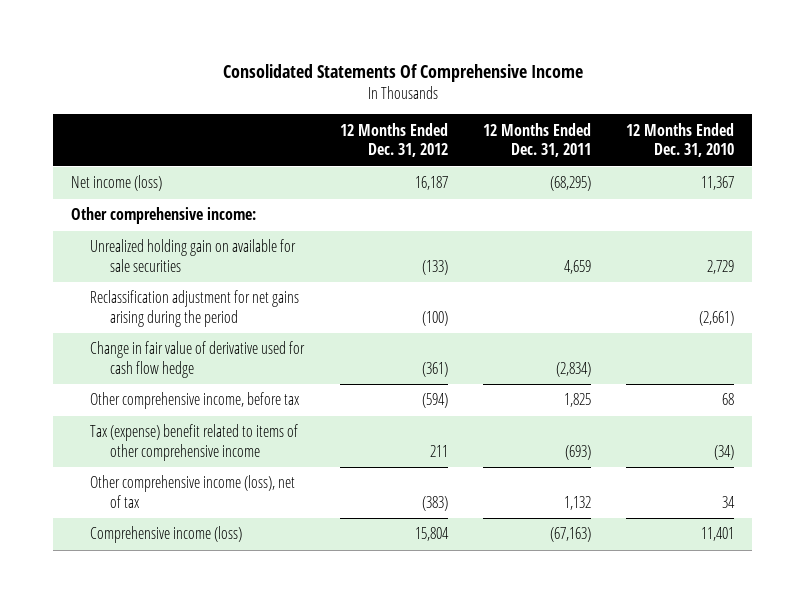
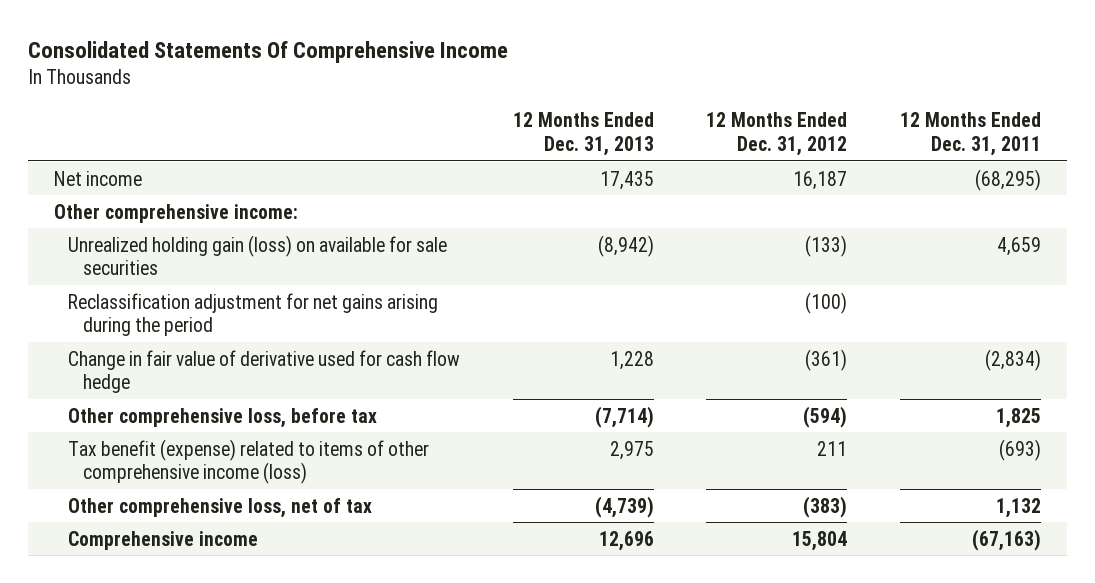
- | 12 Months Ended Dec. 31, 2012 | 12 Months Ended Dec. 31, 2011 | 12 Months Ended Dec. 31, 2010
+ | 12 Months Ended Dec. 31, 2013 | 12 Months Ended Dec. 31, 2012 | 12 Months Ended Dec. 31, 2011
- Net income (loss) | 16,187 | (68,295) | 11,367
+ Net income | 17,435 | 16,187 | (68,295)
- Unrealized holding gain on available for sale securities | (133) | 4,659 | 2,729
+ Unrealized holding gain (loss) on available for sale securities | (8,942) | (133) | 4,659
- Other comprehensive income, before tax | (594) | 1,825 | 68
- Tax (expense) benefit related to items of other comprehensive income | 211 | (693) | (34)
- Other comprehensive income (loss), net of tax | (383) | 1,132 | 34
- Comprehensive income (loss) | 15,804 | (67,163) | 11,401
+ Other comprehensive loss, before tax | (7,714) | (594) | 1,825
+ Tax benefit (expense) related to items of other comprehensive income (loss) | 2,975 | 211 | (693)
+ Other comprehensive loss, net of tax | (4,739) | (383) | 1,132
+ Comprehensive income | 12,696 | 15,804 | (67,163)

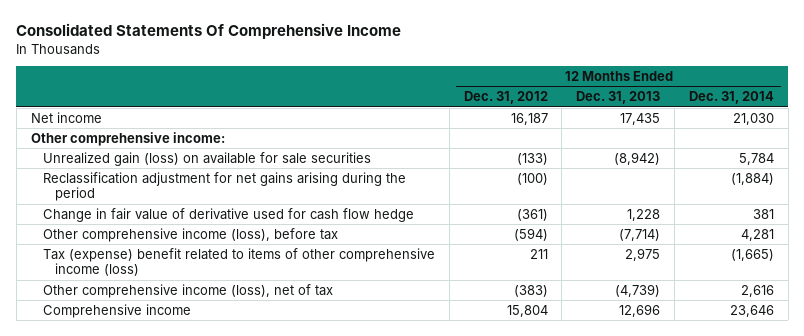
- | 12 Months Ended Dec. 31, 2013 | 12 Months Ended Dec. 31, 2012 | 12 Months Ended Dec. 31, 2011
+ | 12 Months Ended Dec. 31, 2012 | 12 Months Ended Dec. 31, 2013 | 12 Months Ended Dec. 31, 2014
- Unrealized holding gain (loss) on available for sale securities | (8,942) | (133) | 4,659
+ Unrealized gain (loss) on available for sale securities | (133) | (8,942) | 5,784
- Other comprehensive loss, before tax | (7,714) | (594) | 1,825
- Tax benefit (expense) related to items of other comprehensive income (loss) | 2,975 | 211 | (693)
- Other comprehensive loss, net of tax | (4,739) | (383) | 1,132
+ Other comprehensive income (loss), before tax | (594) | (7,714) | 4,281
+ Tax (expense) benefit related to items of other comprehensive income (loss) | 211 | 2,975 | (1,665)
+ Other comprehensive income (loss), net of tax | (383) | (4,739) | 2,616

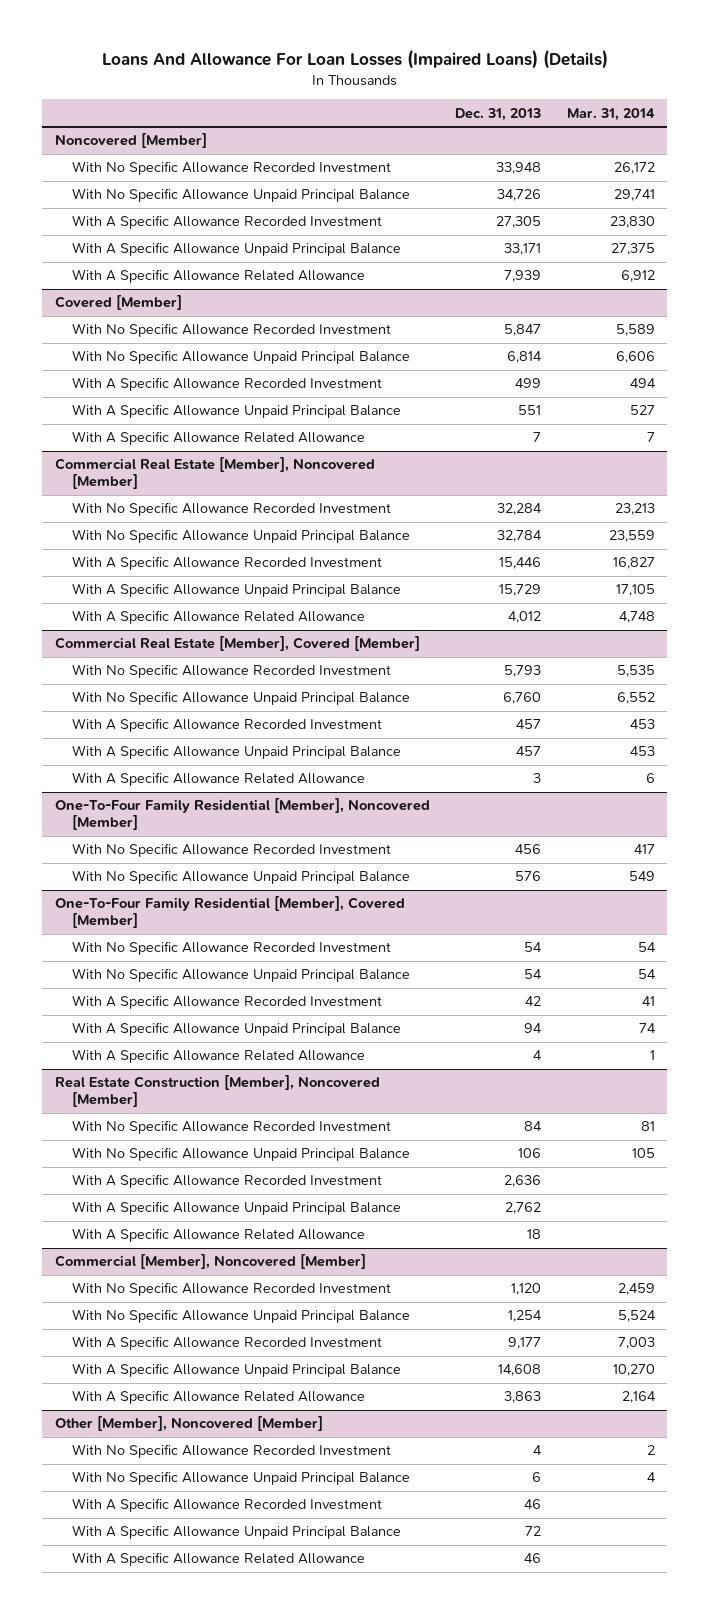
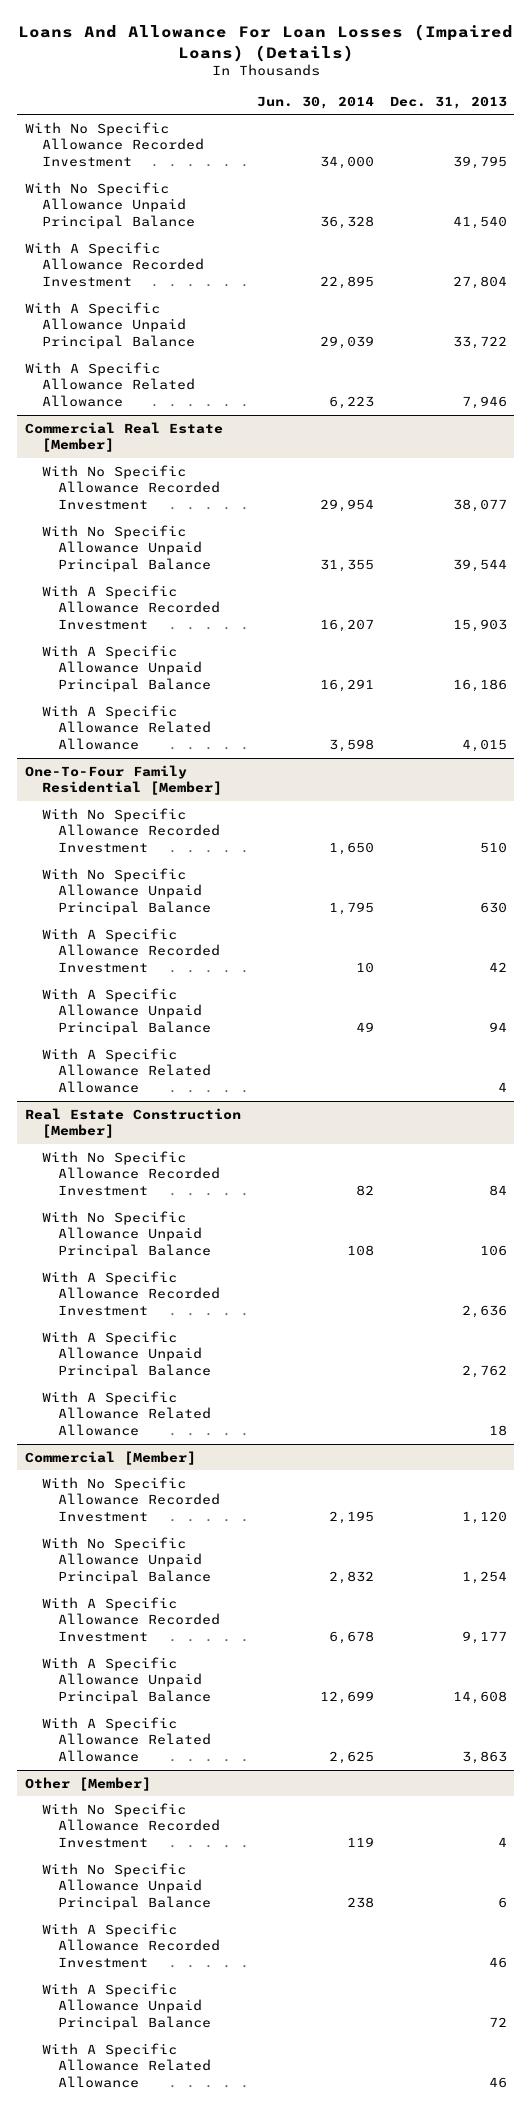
- | Dec. 31, 2013 | Mar. 31, 2014
+ | Jun. 30, 2014 | Dec. 31, 2013
- Noncovered [Member]
- With No Specific Allowance Recorded Investment | 33,948 | 26,172
- With No Specific Allowance Unpaid Principal Balance | 34,726 | 29,741
- With A Specific Allowance Recorded Investment | 27,305 | 23,830
- With A Specific Allowance Unpaid Principal Balance | 33,171 | 27,375
- With A Specific Allowance Related Allowance | 7,939 | 6,912
- Covered [Member]
- With No Specific Allowance Recorded Investment | 5,847 | 5,589
- With No Specific Allowance Unpaid Principal Balance | 6,814 | 6,606
- With A Specific Allowance Recorded Investment | 499 | 494
- With A Specific Allowance Unpaid Principal Balance | 551 | 527
- With A Specific Allowance Related Allowance | 7 | 7
- Commercial Real Estate [Member], Noncovered [Member]
- With No Specific Allowance Recorded Investment | 32,284 | 23,213
- With No Specific Allowance Unpaid Principal Balance | 32,784 | 23,559
- With A Specific Allowance Recorded Investment | 15,446 | 16,827
- With A Specific Allowance Unpaid Principal Balance | 15,729 | 17,105
- With A Specific Allowance Related Allowance | 4,012 | 4,748
- Commercial Real Estate [Member], Covered [Member]
- With No Specific Allowance Recorded Investment | 5,793 | 5,535
- With No Specific Allowance Unpaid Principal Balance | 6,760 | 6,552
- With A Specific Allowance Recorded Investment | 457 | 453
- With A Specific Allowance Unpaid Principal Balance | 457 | 453
- With A Specific Allowance Related Allowance | 3 | 6
- One-To-Four Family Residential [Member], Noncovered [Member]
- With No Specific Allowance Recorded Investment | 456 | 417
- With No Specific Allowance Unpaid Principal Balance | 576 | 549
- One-To-Four Family Residential [Member], Covered [Member]
- With No Specific Allowance Recorded Investment | 54 | 54
- With No Specific Allowance Unpaid Principal Balance | 54 | 54
+ With No Specific Allowance Recorded Investment | 34,000 | 39,795
+ With No Specific Allowance Unpaid Principal Balance | 36,328 | 41,540
+ With A Specific Allowance Recorded Investment | 22,895 | 27,804
+ With A Specific Allowance Unpaid Principal Balance | 29,039 | 33,722
+ With A Specific Allowance Related Allowance | 6,223 | 7,946
+ Commercial Real Estate [Member]
+ With No Specific Allowance Recorded Investment | 29,954 | 38,077
+ With No Specific Allowance Unpaid Principal Balance | 31,355 | 39,544
+ With A Specific Allowance Recorded Investment | 16,207 | 15,903
+ With A Specific Allowance Unpaid Principal Balance | 16,291 | 16,186
+ With A Specific Allowance Related Allowance | 3,598 | 4,015
+ One-To-Four Family Residential [Member]
+ With No Specific Allowance Recorded Investment | 1,650 | 510
+ With No Specific Allowance Unpaid Principal Balance | 1,795 | 630
- Real Estate Construction [Member], Noncovered [Member]
+ Real Estate Construction [Member]
- Commercial [Member], Noncovered [Member]
+ Commercial [Member]
- Other [Member], Noncovered [Member]
+ Other [Member]

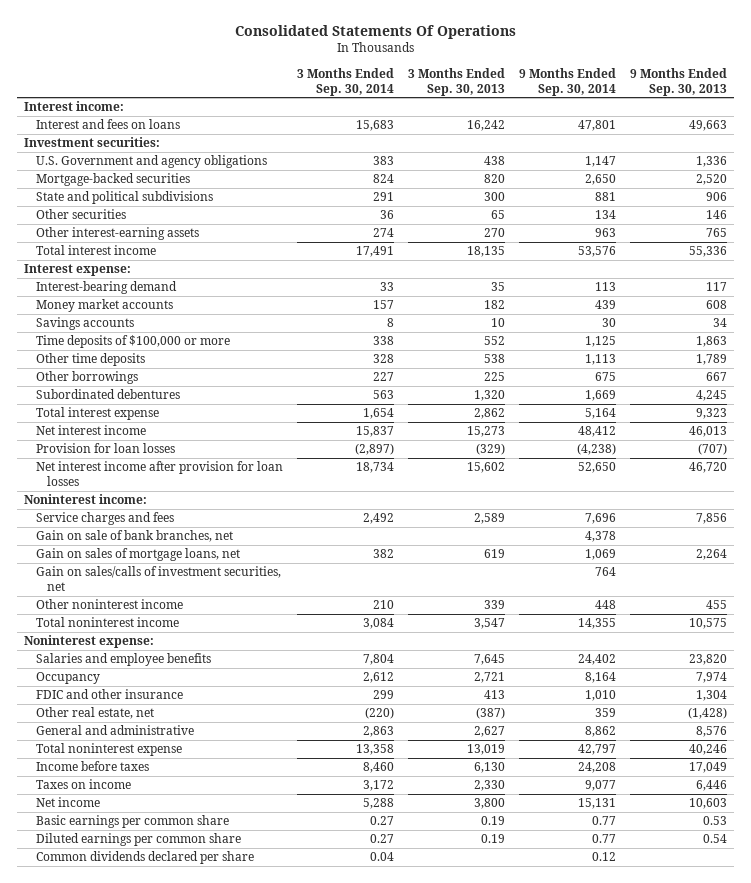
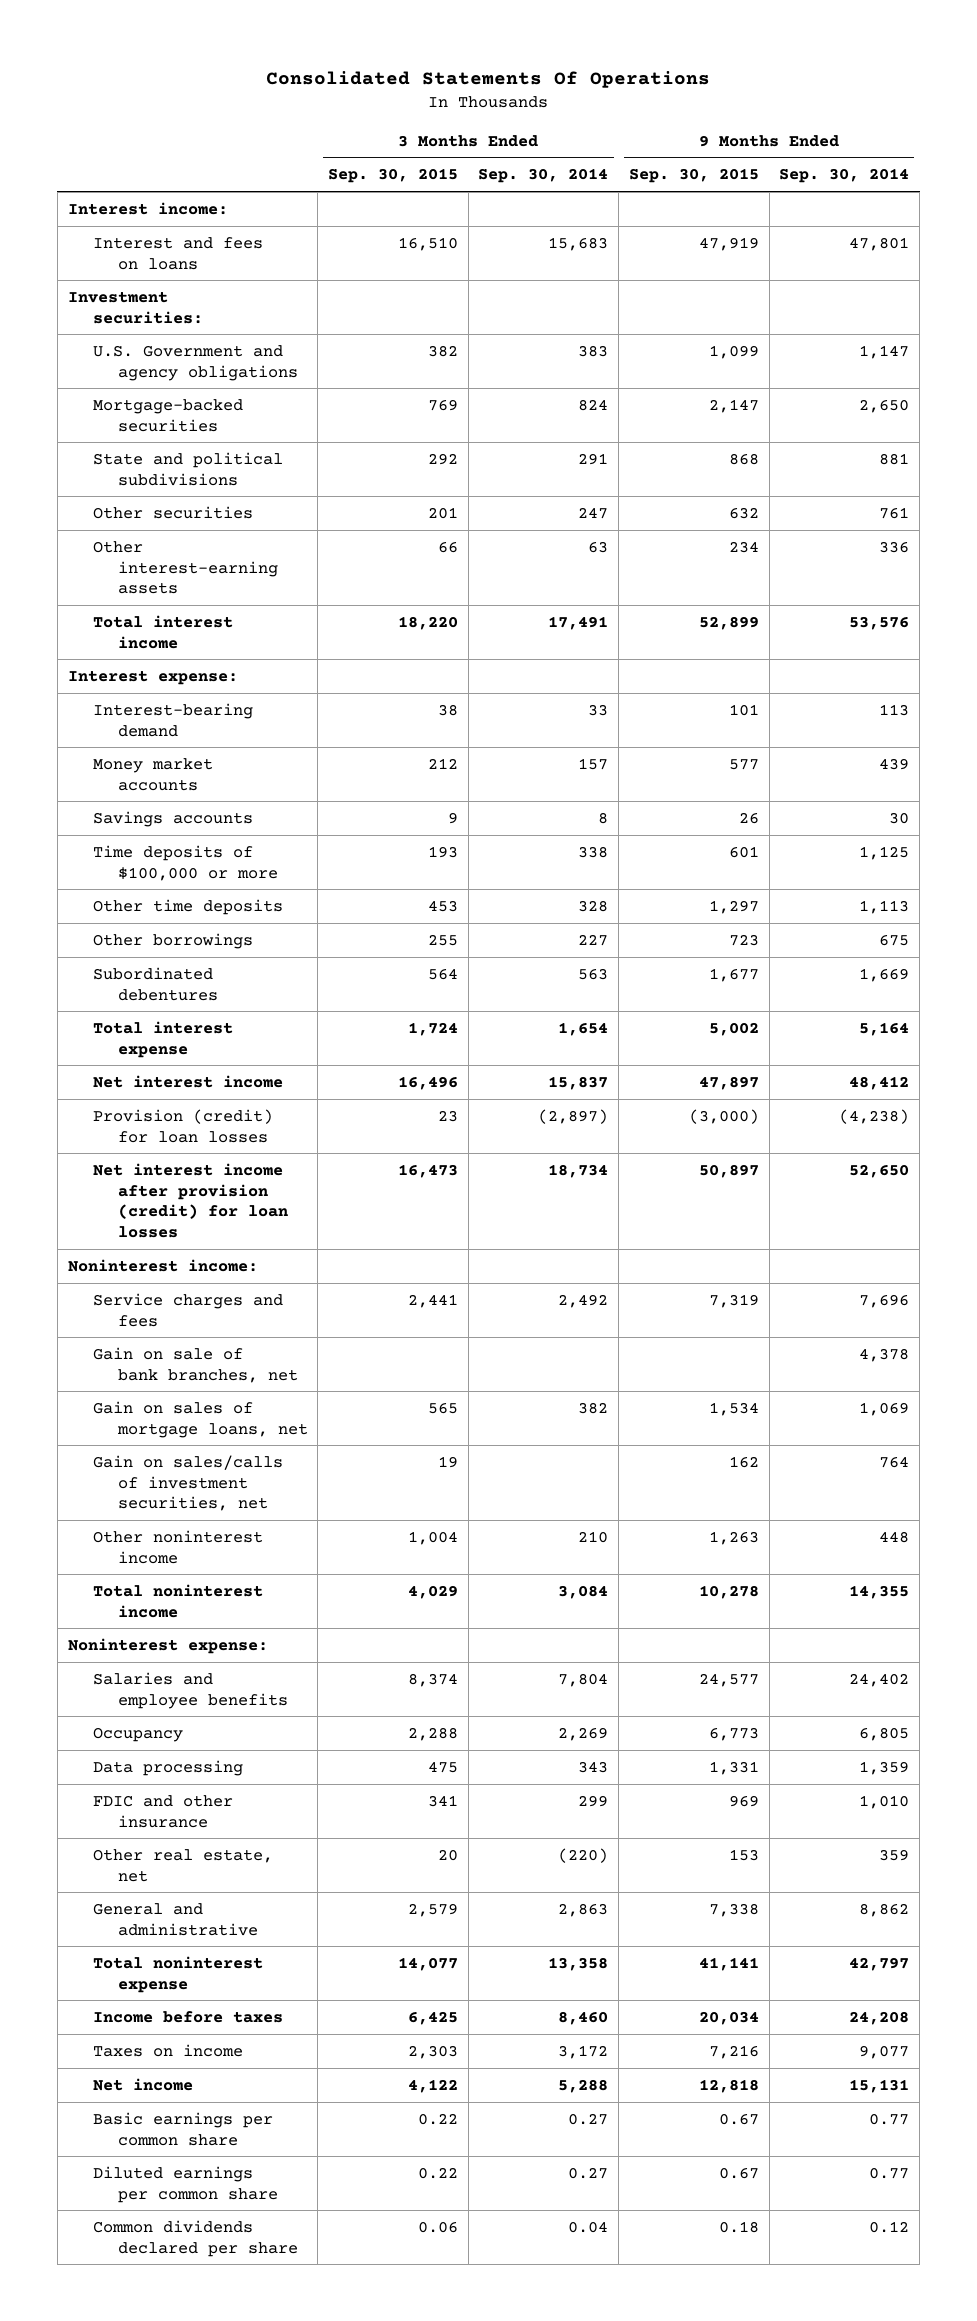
- | 3 Months Ended Sep. 30, 2014 | 3 Months Ended Sep. 30, 2013 | 9 Months Ended Sep. 30, 2014 | 9 Months Ended Sep. 30, 2013
+ | 3 Months Ended Sep. 30, 2015 | 3 Months Ended Sep. 30, 2014 | 9 Months Ended Sep. 30, 2015 | 9 Months Ended Sep. 30, 2014
- Other securities | 36 | 65 | 134 | 146
- Other interest-earning assets | 274 | 270 | 963 | 765
+ Other securities | 201 | 247 | 632 | 761
+ Other interest-earning assets | 66 | 63 | 234 | 336
- Provision for loan losses | (2,897) | (329) | (4,238) | (707)
- Net interest income after provision for loan losses | 18,734 | 15,602 | 52,650 | 46,720
+ Provision (credit) for loan losses | 23 | (2,897) | (3,000) | (4,238)
+ Net interest income after provision (credit) for loan losses | 16,473 | 18,734 | 50,897 | 52,650
- Occupancy | 2,612 | 2,721 | 8,164 | 7,974
+ Occupancy | 2,288 | 2,269 | 6,773 | 6,805
+ Data processing | 475 | 343 | 1,331 | 1,359

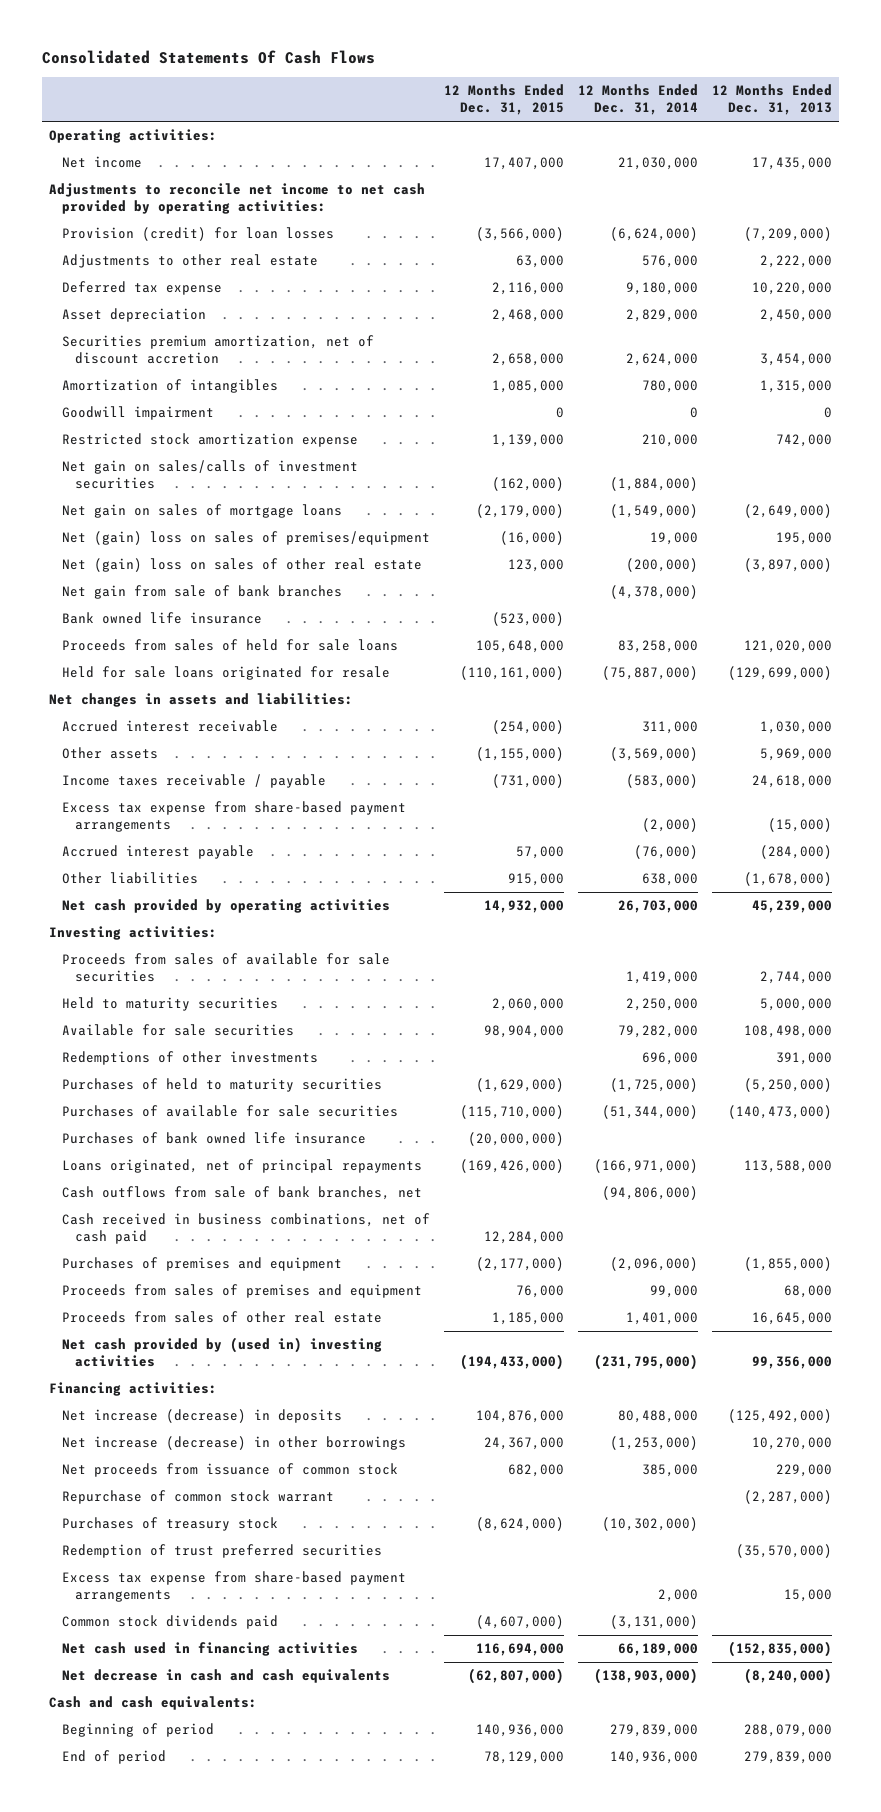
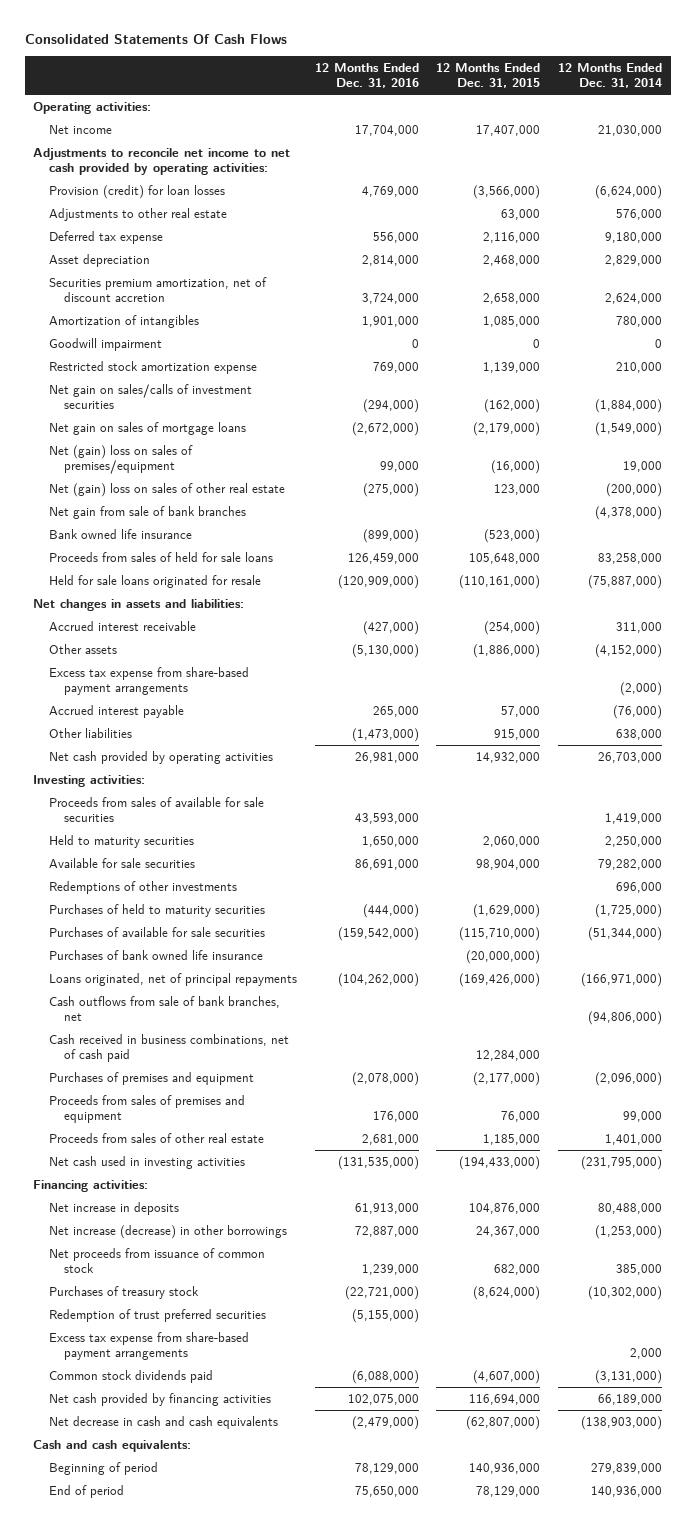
- | 12 Months Ended Dec. 31, 2015 | 12 Months Ended Dec. 31, 2014 | 12 Months Ended Dec. 31, 2013
+ | 12 Months Ended Dec. 31, 2016 | 12 Months Ended Dec. 31, 2015 | 12 Months Ended Dec. 31, 2014
- Other assets | (1,155,000) | (3,569,000) | 5,969,000
- Income taxes receivable / payable | (731,000) | (583,000) | 24,618,000
+ Other assets | (5,130,000) | (1,886,000) | (4,152,000)
- Net cash provided by (used in) investing activities | (194,433,000) | (231,795,000) | 99,356,000
+ Net cash used in investing activities | (131,535,000) | (194,433,000) | (231,795,000)
- Net increase (decrease) in deposits | 104,876,000 | 80,488,000 | (125,492,000)
+ Net increase in deposits | 61,913,000 | 104,876,000 | 80,488,000
- Repurchase of common stock warrant | | | (2,287,000)
- Net cash used in financing activities | 116,694,000 | 66,189,000 | (152,835,000)
+ Net cash provided by financing activities | 102,075,000 | 116,694,000 | 66,189,000

